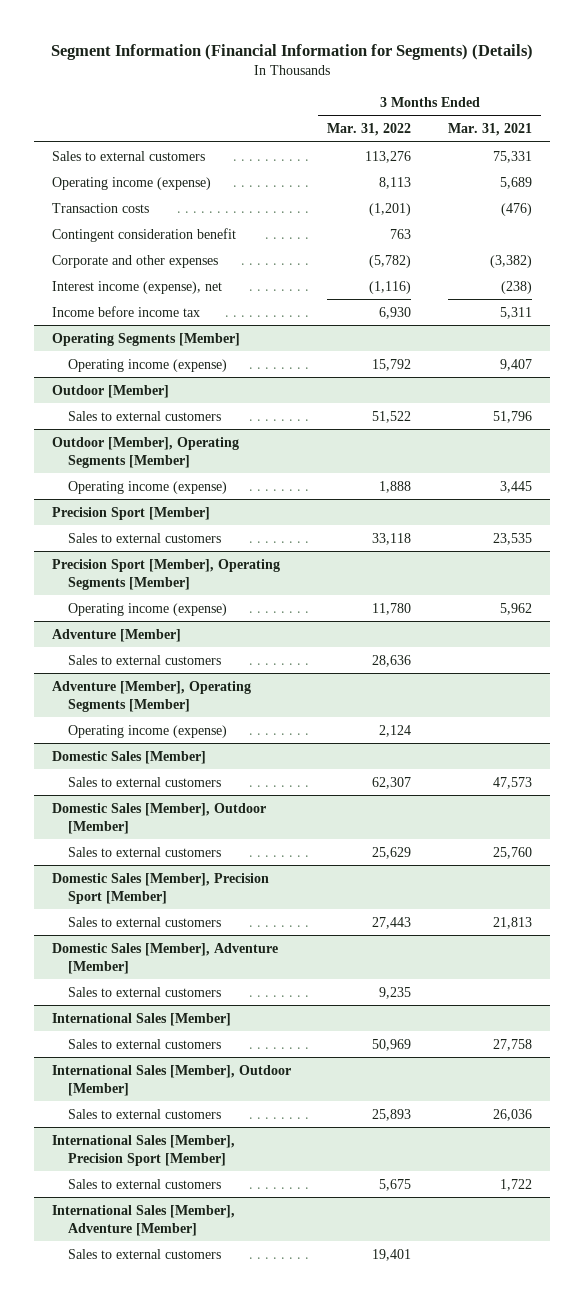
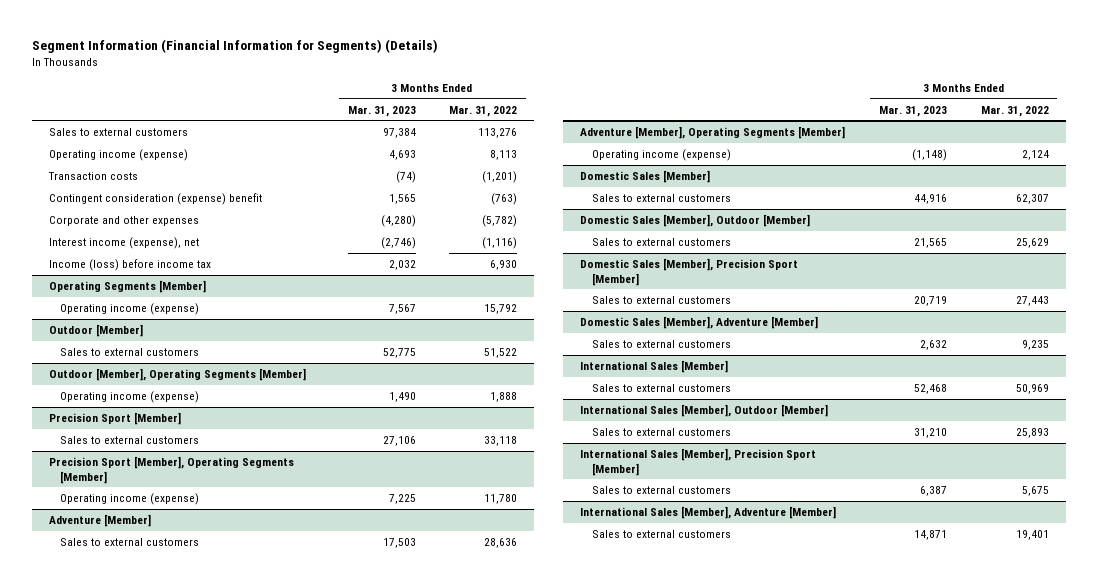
- | 3 Months Ended Mar. 31, 2022 | 3 Months Ended Mar. 31, 2021
+ | 3 Months Ended Mar. 31, 2023 | 3 Months Ended Mar. 31, 2022
- Contingent consideration benefit | 763 |
+ Contingent consideration (expense) benefit | 1,565 | (763)
- Income before income tax | 6,930 | 5,311
+ Income (loss) before income tax | 2,032 | 6,930

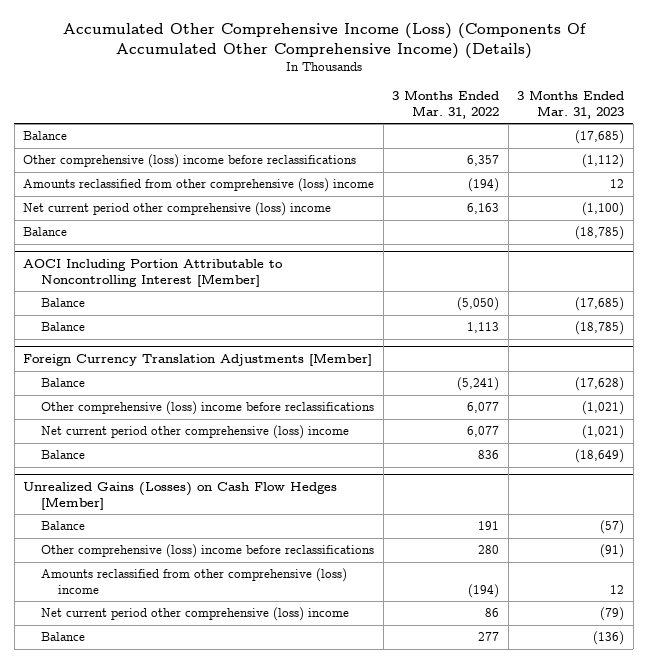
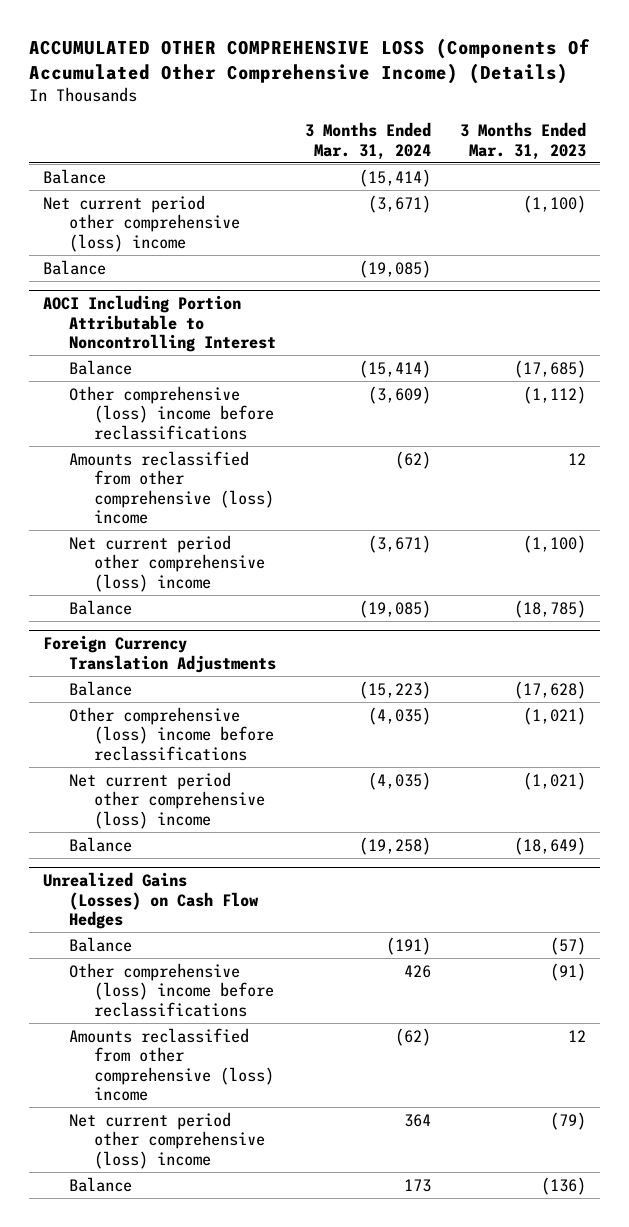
- Accumulated Other Comprehensive Income (Loss) (Components Of Accumulated Other Comprehensive Income) (Details)
+ ACCUMULATED OTHER COMPREHENSIVE LOSS (Components Of Accumulated Other Comprehensive Income) (Details)
- | 3 Months Ended Mar. 31, 2022 | 3 Months Ended Mar. 31, 2023
+ | 3 Months Ended Mar. 31, 2024 | 3 Months Ended Mar. 31, 2023
+ Balance | (15,414) |
+ Net current period other comprehensive (loss) income | (3,671) | (1,100)
+ Balance | (19,085) |
+ AOCI Including Portion Attributable to Noncontrolling Interest
- AOCI Including Portion Attributable to Noncontrolling Interest [Member]
- Balance | (5,050) | (17,685)
- Balance | 1,113 | (18,785)
- Foreign Currency Translation Adjustments [Member]
+ Foreign Currency Translation Adjustments
- Unrealized Gains (Losses) on Cash Flow Hedges [Member]
+ Unrealized Gains (Losses) on Cash Flow Hedges

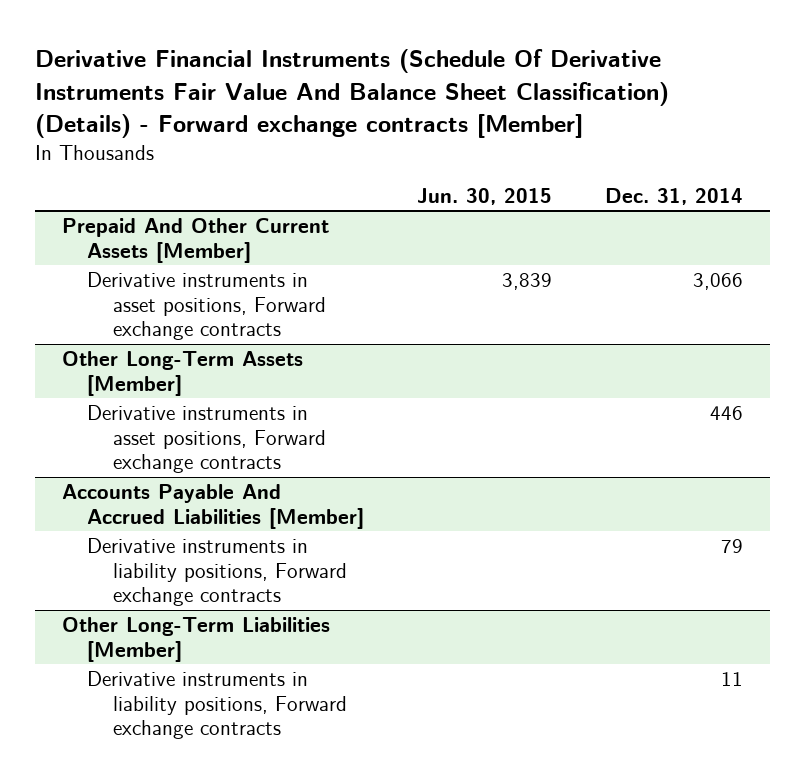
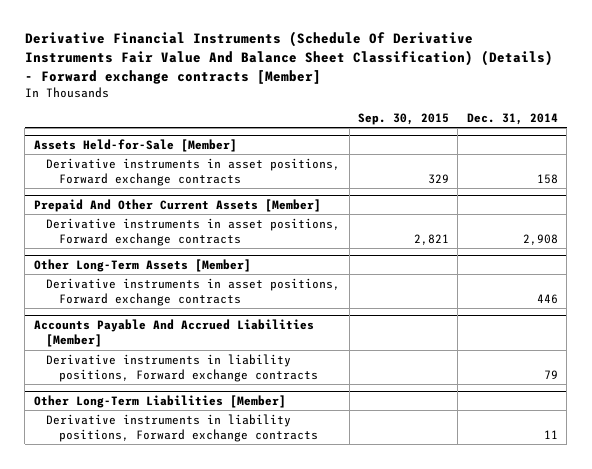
- | Jun. 30, 2015 | Dec. 31, 2014
+ | Sep. 30, 2015 | Dec. 31, 2014
+ Assets Held-for-Sale [Member]
+ Derivative instruments in asset positions, Forward exchange contracts | 329 | 158
@ Prepaid And Other Current Assets [Member]
- Derivative instruments in asset positions, Forward exchange contracts | 3,839 | 3,066
+ Derivative instruments in asset positions, Forward exchange contracts | 2,821 | 2,908

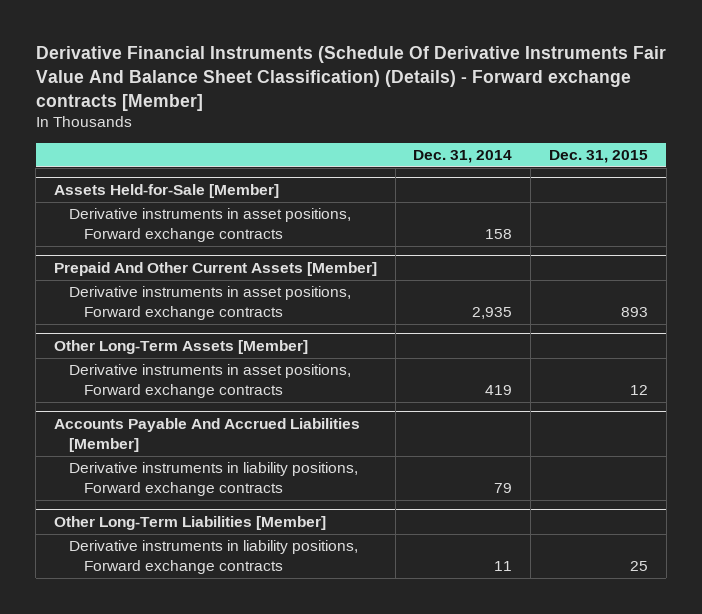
- | Sep. 30, 2015 | Dec. 31, 2014
+ | Dec. 31, 2014 | Dec. 31, 2015
@ Prepaid And Other Current Assets [Member]
- Derivative instruments in asset positions, Forward exchange contracts | 2,821 | 2,908
+ Derivative instruments in asset positions, Forward exchange contracts | 2,935 | 893
@ Other Long-Term Assets [Member]
- Derivative instruments in asset positions, Forward exchange contracts | | 446
+ Derivative instruments in asset positions, Forward exchange contracts | 419 | 12

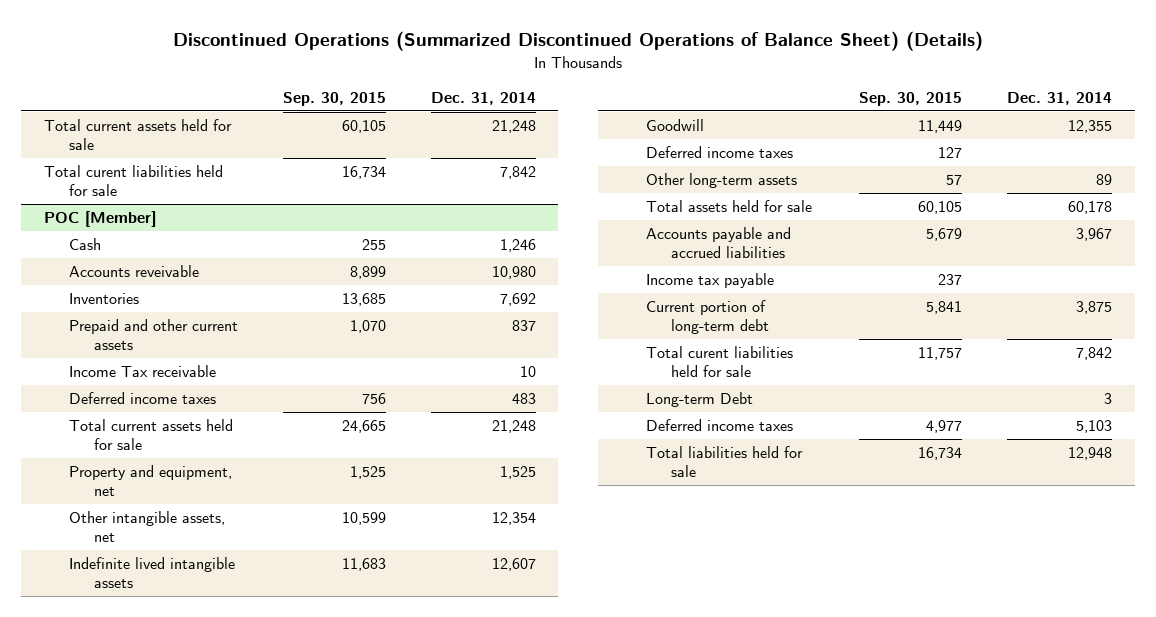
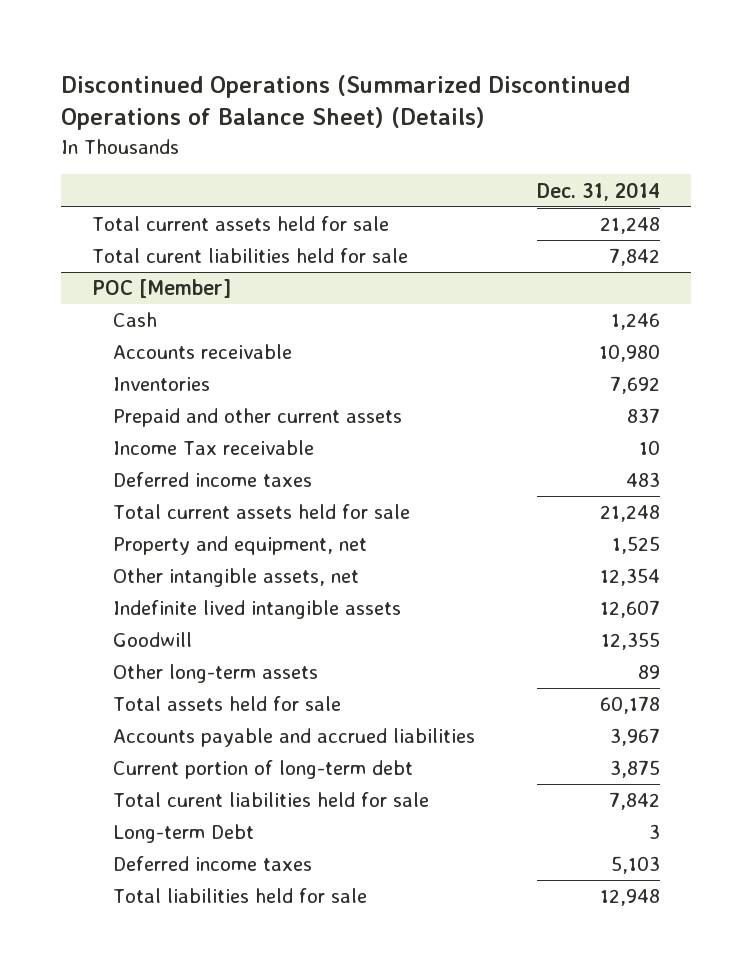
- | Sep. 30, 2015 | Dec. 31, 2014
+ | Dec. 31, 2014
@ POC [Member]
- Accounts reveivable | 8,899 | 10,980
+ Accounts receivable | 10,980
- Deferred income taxes | 127 |
- Income tax payable | 237 |

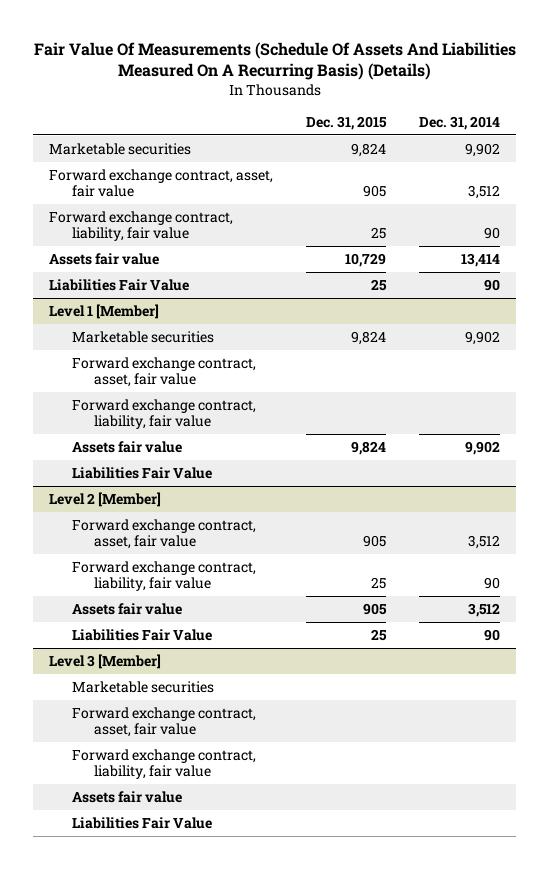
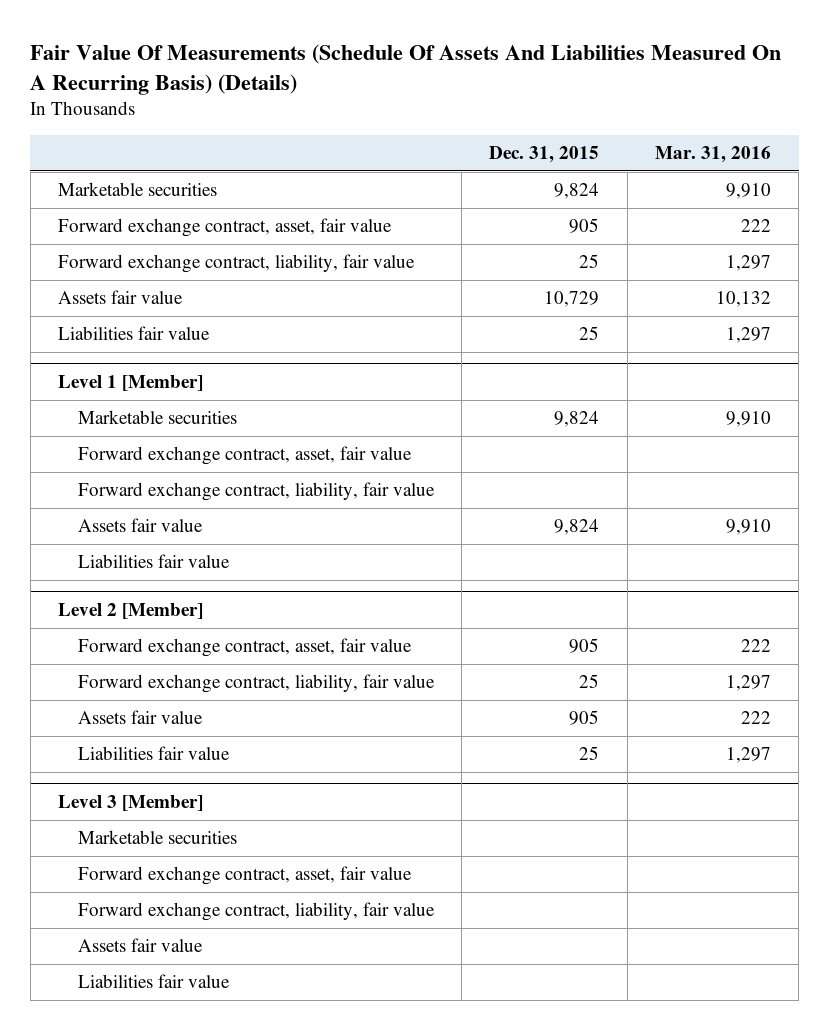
- | Dec. 31, 2015 | Dec. 31, 2014
+ | Dec. 31, 2015 | Mar. 31, 2016
- Liabilities Fair Value | 25 | 90
+ Liabilities fair value | 25 | 1,297
@ Level 1 [Member]
- Liabilities Fair Value
+ Liabilities fair value
@ Level 2 [Member]
- Liabilities Fair Value | 25 | 90
+ Liabilities fair value | 25 | 1,297
@ Level 3 [Member]
- Liabilities Fair Value
+ Liabilities fair value

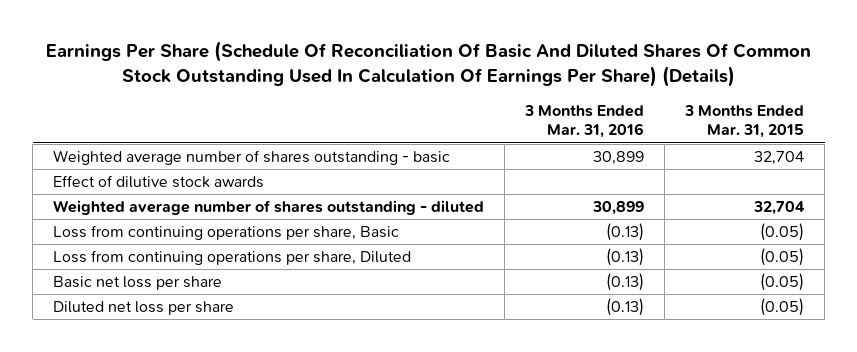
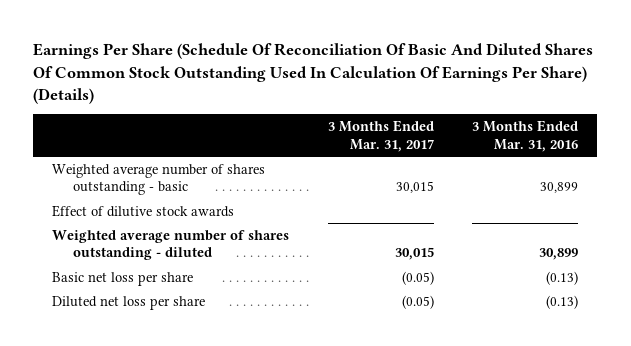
- | 3 Months Ended Mar. 31, 2016 | 3 Months Ended Mar. 31, 2015
+ | 3 Months Ended Mar. 31, 2017 | 3 Months Ended Mar. 31, 2016
- Loss from continuing operations per share, Basic | (0.13) | (0.05)
- Loss from continuing operations per share, Diluted | (0.13) | (0.05)

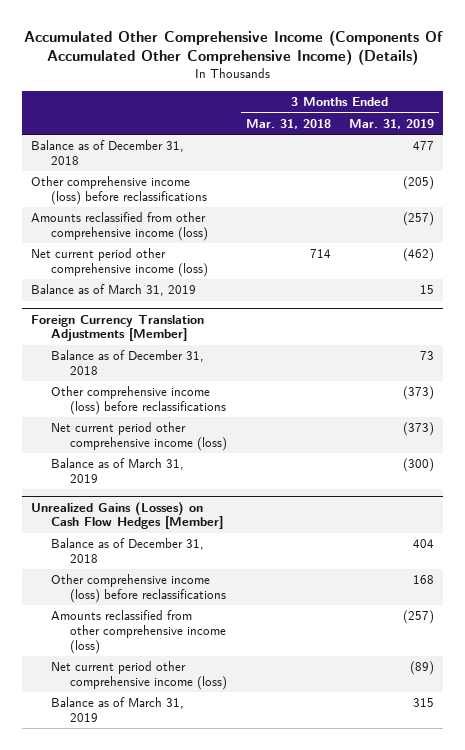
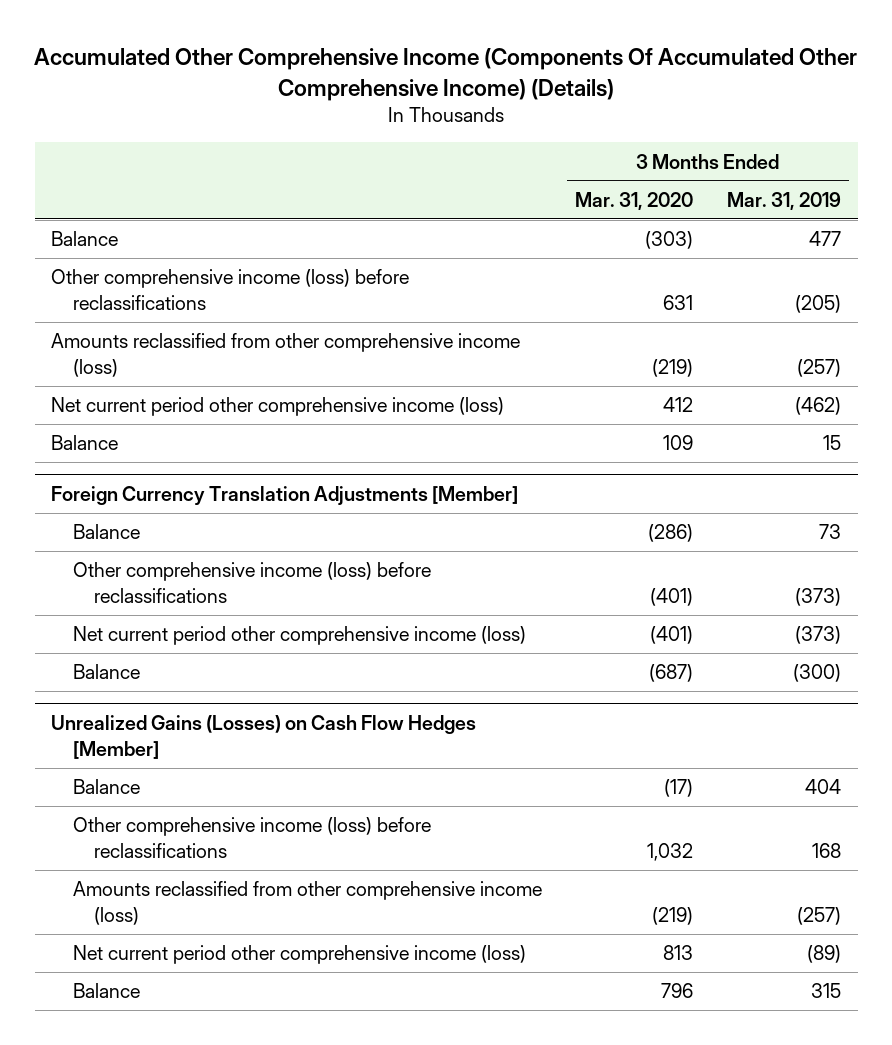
- | 3 Months Ended Mar. 31, 2018 | 3 Months Ended Mar. 31, 2019
+ | 3 Months Ended Mar. 31, 2020 | 3 Months Ended Mar. 31, 2019
- Balance as of December 31, 2018 | | 477
+ Balance | (303) | 477
- Balance as of March 31, 2019 | | 15
+ Balance | 109 | 15
@ Foreign Currency Translation Adjustments [Member]
- Balance as of December 31, 2018 | | 73
+ Balance | (286) | 73
- Balance as of March 31, 2019 | | (300)
+ Balance | (687) | (300)
@ Unrealized Gains (Losses) on Cash Flow Hedges [Member]
- Balance as of December 31, 2018 | | 404
+ Balance | (17) | 404
- Balance as of March 31, 2019 | | 315
+ Balance | 796 | 315

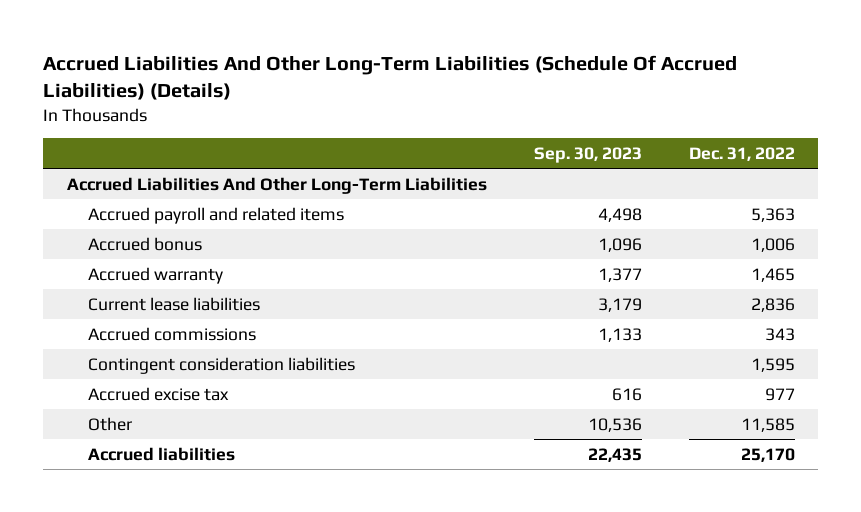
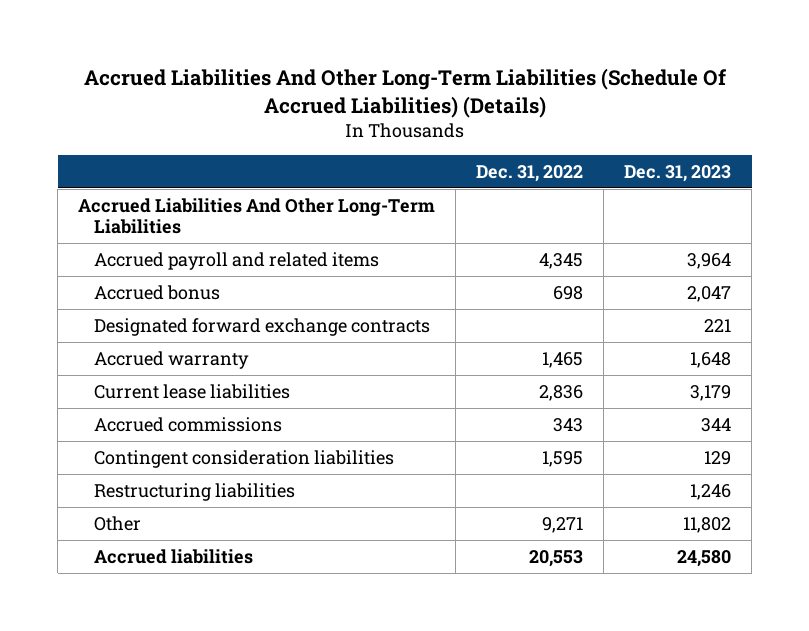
- | Sep. 30, 2023 | Dec. 31, 2022
+ | Dec. 31, 2022 | Dec. 31, 2023
- Accrued payroll and related items | 4,498 | 5,363
- Accrued bonus | 1,096 | 1,006
+ Accrued payroll and related items | 4,345 | 3,964
+ Accrued bonus | 698 | 2,047
+ Designated forward exchange contracts | | 221
- Accrued excise tax | 616 | 977
- Other | 10,536 | 11,585
- Accrued liabilities | 22,435 | 25,170
+ Restructuring liabilities | | 1,246
+ Other | 9,271 | 11,802
+ Accrued liabilities | 20,553 | 24,580

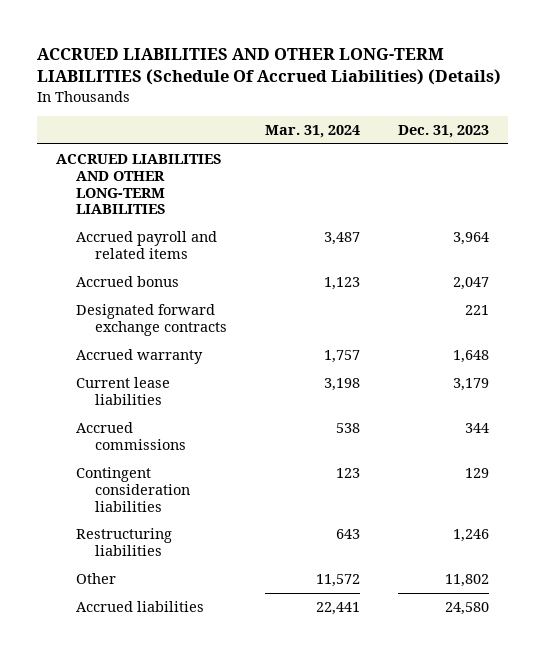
- Accrued Liabilities And Other Long-Term Liabilities (Schedule Of Accrued Liabilities) (Details)
+ ACCRUED LIABILITIES AND OTHER LONG-TERM LIABILITIES (Schedule Of Accrued Liabilities) (Details)
- | Dec. 31, 2022 | Dec. 31, 2023
+ | Mar. 31, 2024 | Dec. 31, 2023
- Accrued Liabilities And Other Long-Term Liabilities
+ ACCRUED LIABILITIES AND OTHER LONG-TERM LIABILITIES

